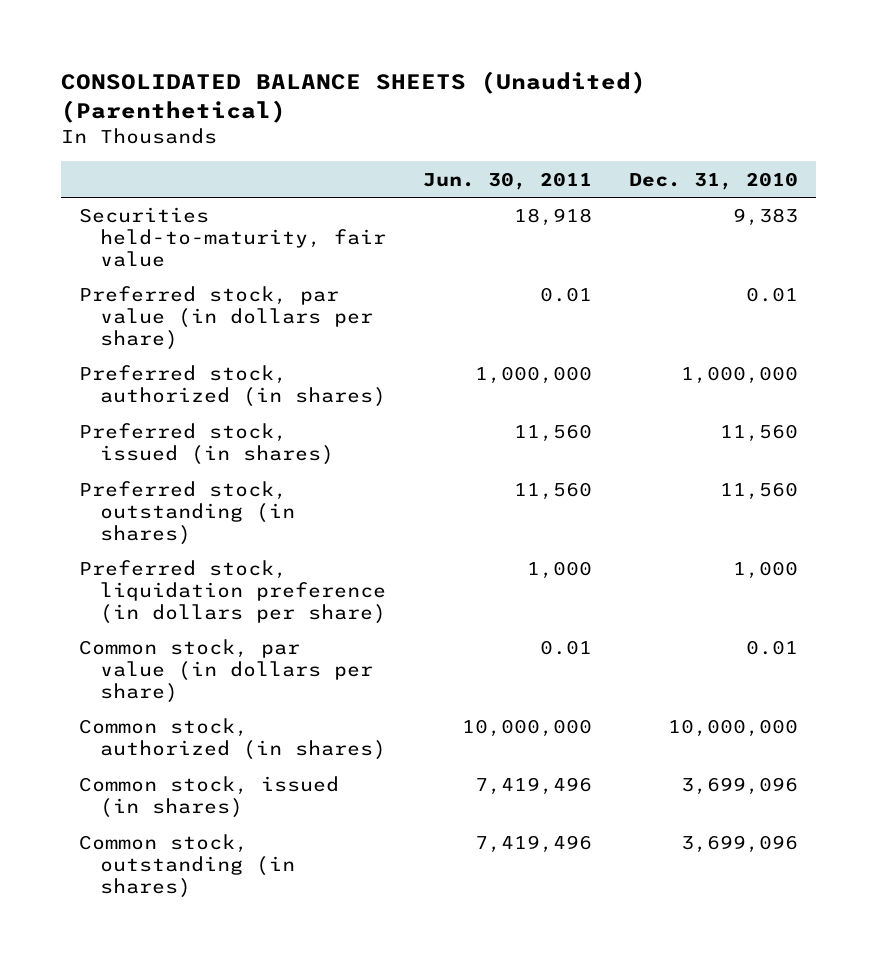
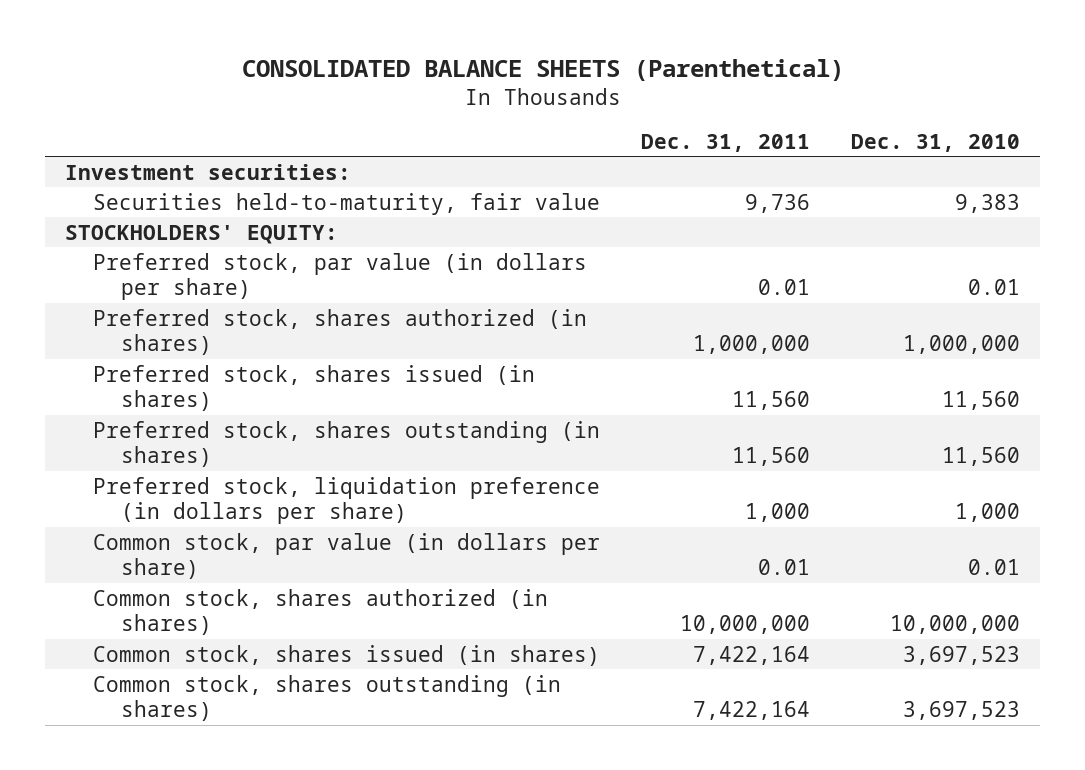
- CONSOLIDATED BALANCE SHEETS (Unaudited) (Parenthetical)
+ CONSOLIDATED BALANCE SHEETS (Parenthetical)
- | Jun. 30, 2011 | Dec. 31, 2010
+ | Dec. 31, 2011 | Dec. 31, 2010
+ Investment securities:
+ STOCKHOLDERS' EQUITY:
- Preferred stock, authorized (in shares) | 1,000,000 | 1,000,000
- Preferred stock, issued (in shares) | 11,560 | 11,560
- Preferred stock, outstanding (in shares) | 11,560 | 11,560
+ Preferred stock, shares authorized (in shares) | 1,000,000 | 1,000,000
+ Preferred stock, shares issued (in shares) | 11,560 | 11,560
+ Preferred stock, shares outstanding (in shares) | 11,560 | 11,560
- Common stock, authorized (in shares) | 10,000,000 | 10,000,000
- Common stock, issued (in shares) | 7,419,496 | 3,699,096
- Common stock, outstanding (in shares) | 7,419,496 | 3,699,096
+ Common stock, shares authorized (in shares) | 10,000,000 | 10,000,000
+ Common stock, shares issued (in shares) | 7,422,164 | 3,697,523
+ Common stock, shares outstanding (in shares) | 7,422,164 | 3,697,523

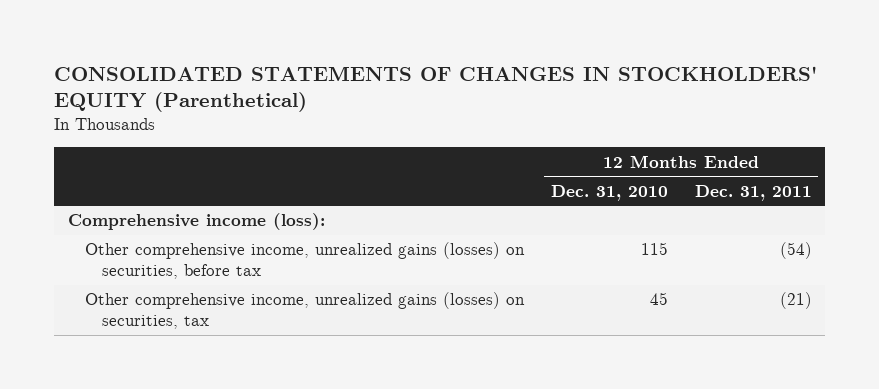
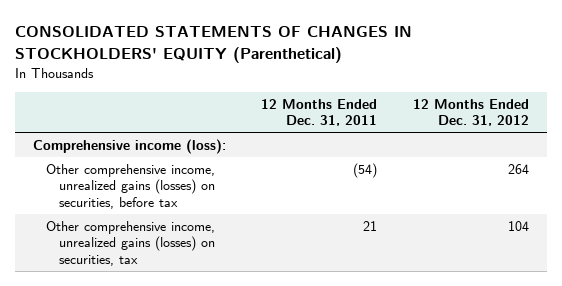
- | 12 Months Ended Dec. 31, 2010 | 12 Months Ended Dec. 31, 2011
+ | 12 Months Ended Dec. 31, 2011 | 12 Months Ended Dec. 31, 2012
- Other comprehensive income, unrealized gains (losses) on securities, tax | 45 | (21)
+ Other comprehensive income, unrealized gains (losses) on securities, tax | 21 | 104

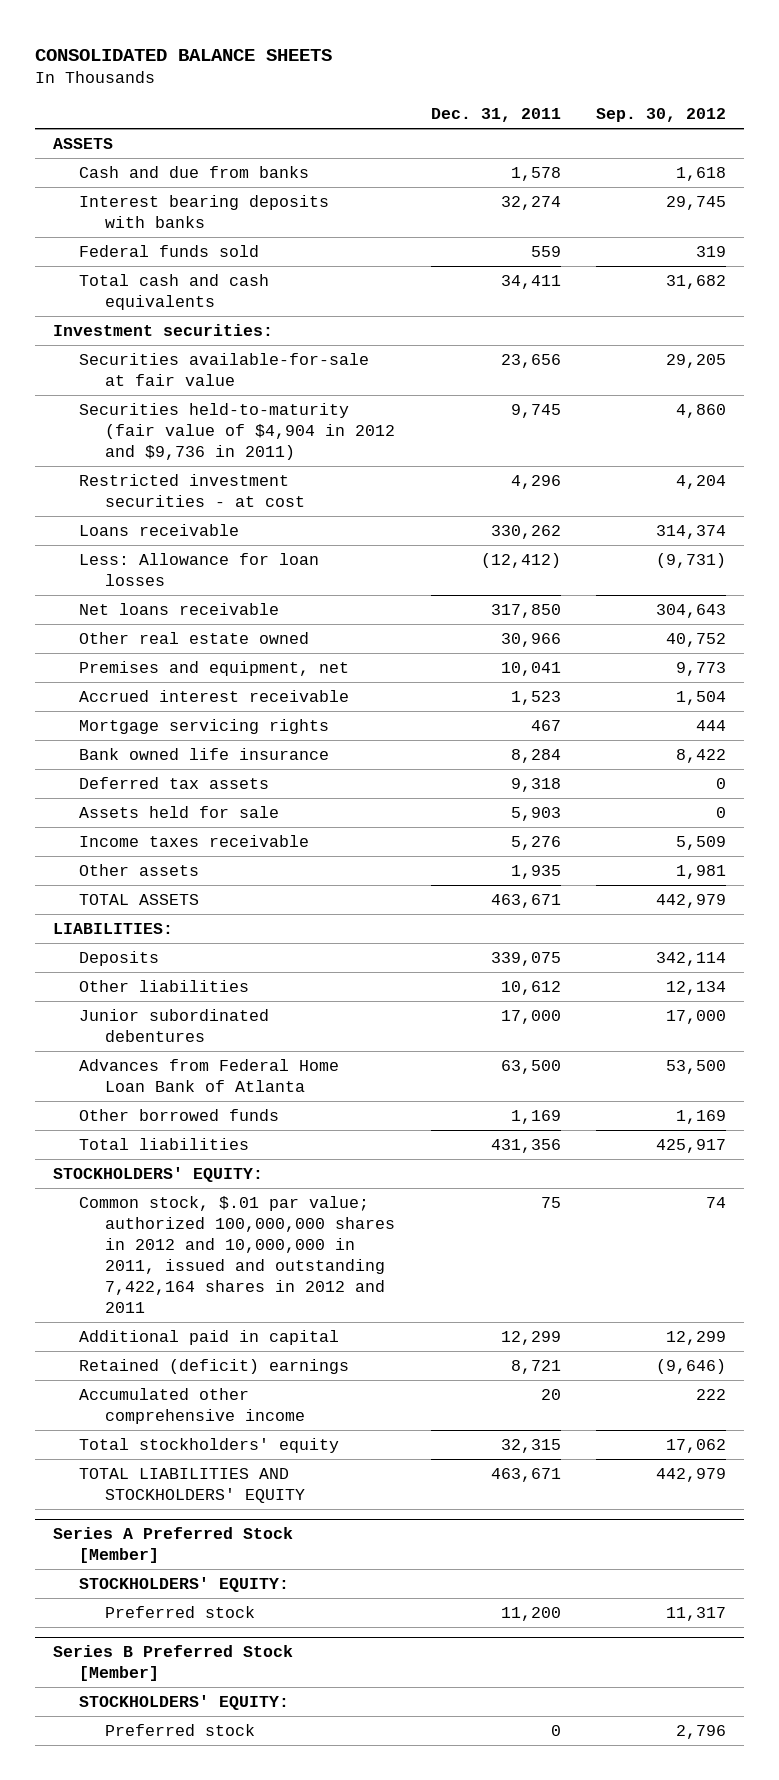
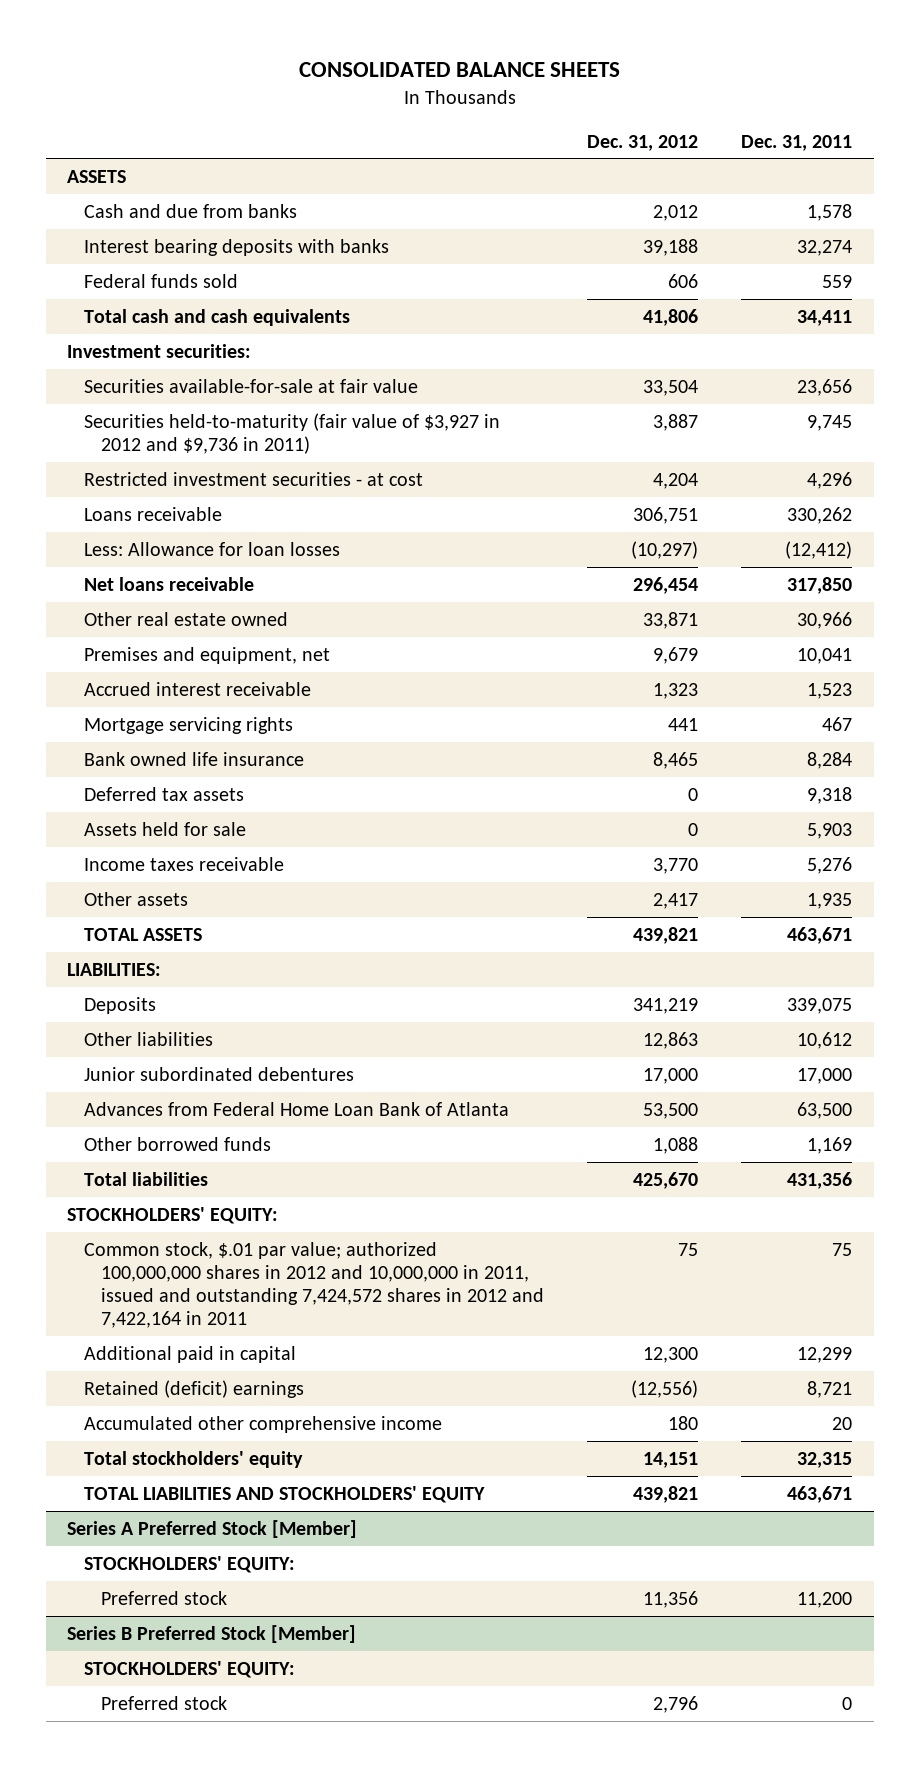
- | Dec. 31, 2011 | Sep. 30, 2012
+ | Dec. 31, 2012 | Dec. 31, 2011
- Securities held-to-maturity (fair value of $4,904 in 2012 and $9,736 in 2011) | 9,745 | 4,860
+ Securities held-to-maturity (fair value of $3,927 in 2012 and $9,736 in 2011) | 3,887 | 9,745
- Common stock, $.01 par value; authorized 100,000,000 shares in 2012 and 10,000,000 in 2011, issued and outstanding 7,422,164 shares in 2012 and 2011 | 75 | 74
+ Common stock, $.01 par value; authorized 100,000,000 shares in 2012 and 10,000,000 in 2011, issued and outstanding 7,424,572 shares in 2012 and 7,422,164 in 2011 | 75 | 75

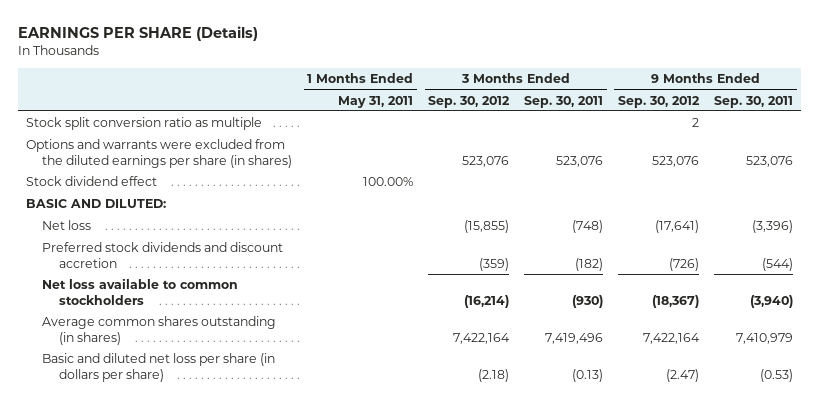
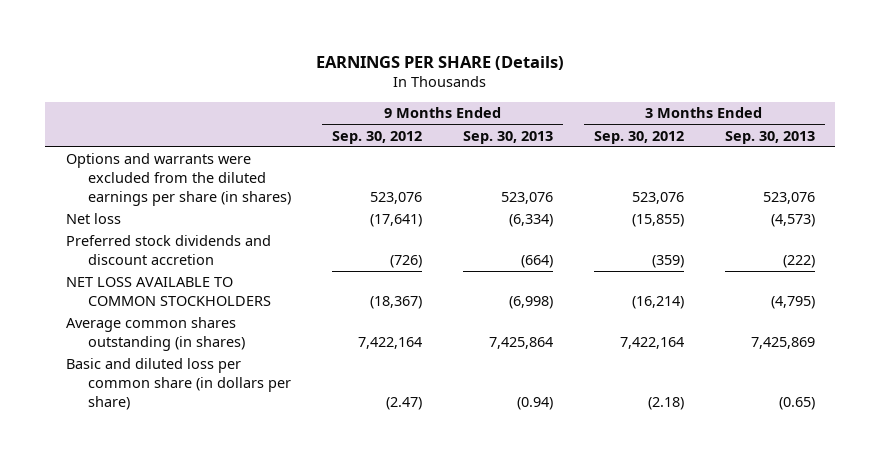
- | 1 Months Ended May 31, 2011 | 3 Months Ended Sep. 30, 2012 | 3 Months Ended Sep. 30, 2011 | 9 Months Ended Sep. 30, 2012 | 9 Months Ended Sep. 30, 2011
+ | 9 Months Ended Sep. 30, 2012 | 9 Months Ended Sep. 30, 2013 | 3 Months Ended Sep. 30, 2012 | 3 Months Ended Sep. 30, 2013
- Stock split conversion ratio as multiple | | | | 2 |
- Stock dividend effect | 100.00% | | | |
- BASIC AND DILUTED:
- Net loss available to common stockholders | | (16,214) | (930) | (18,367) | (3,940)
+ NET LOSS AVAILABLE TO COMMON STOCKHOLDERS | (18,367) | (6,998) | (16,214) | (4,795)
- Basic and diluted net loss per share (in dollars per share) | | (2.18) | (0.13) | (2.47) | (0.53)
+ Basic and diluted loss per common share (in dollars per share) | (2.47) | (0.94) | (2.18) | (0.65)

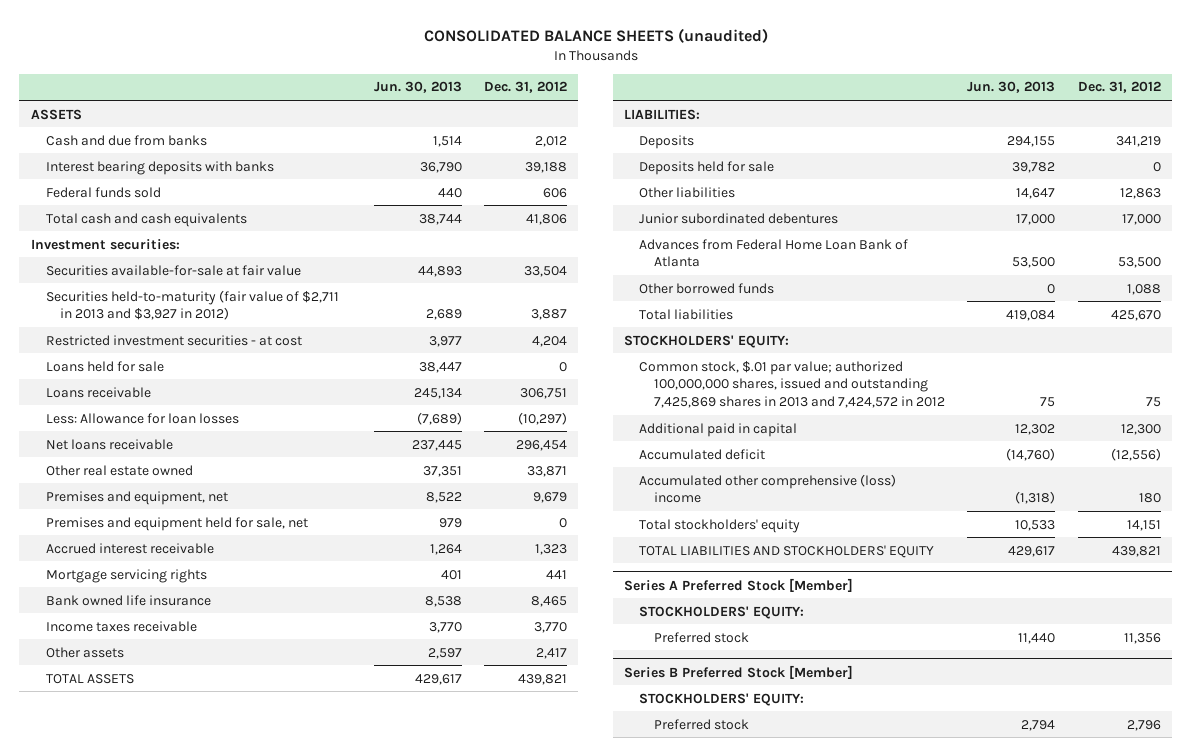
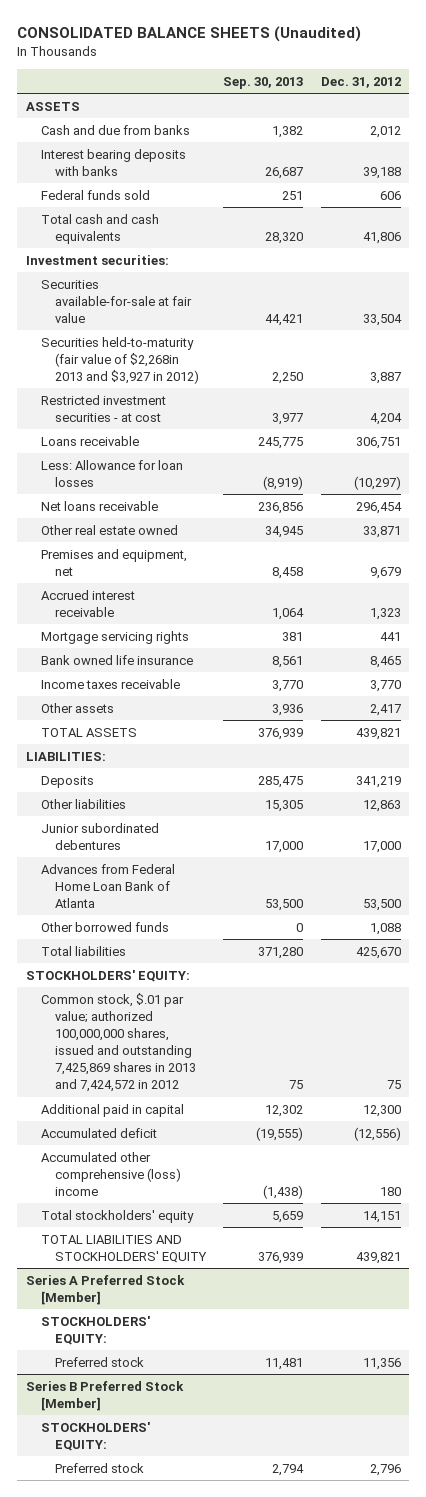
- CONSOLIDATED BALANCE SHEETS (unaudited)
+ CONSOLIDATED BALANCE SHEETS (Unaudited)
- | Jun. 30, 2013 | Dec. 31, 2012
+ | Sep. 30, 2013 | Dec. 31, 2012
- Securities held-to-maturity (fair value of $2,711 in 2013 and $3,927 in 2012) | 2,689 | 3,887
+ Securities held-to-maturity (fair value of $2,268in 2013 and $3,927 in 2012) | 2,250 | 3,887
- Loans held for sale | 38,447 | 0
- Premises and equipment held for sale, net | 979 | 0
- Deposits held for sale | 39,782 | 0

